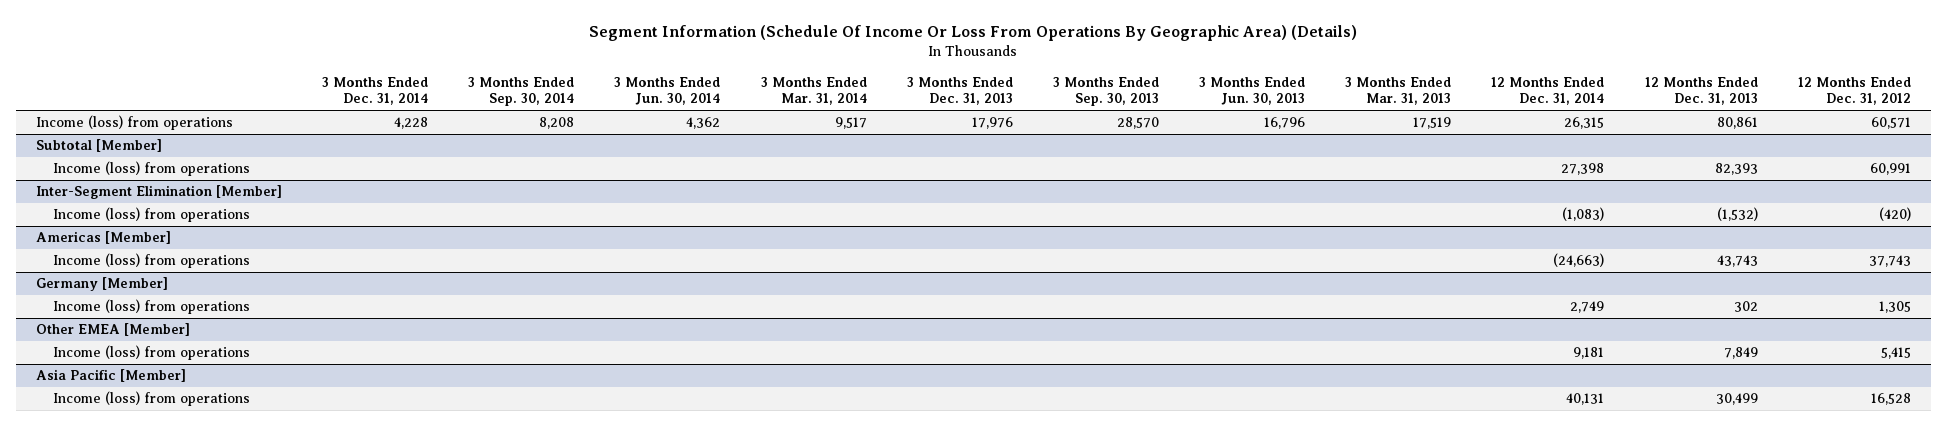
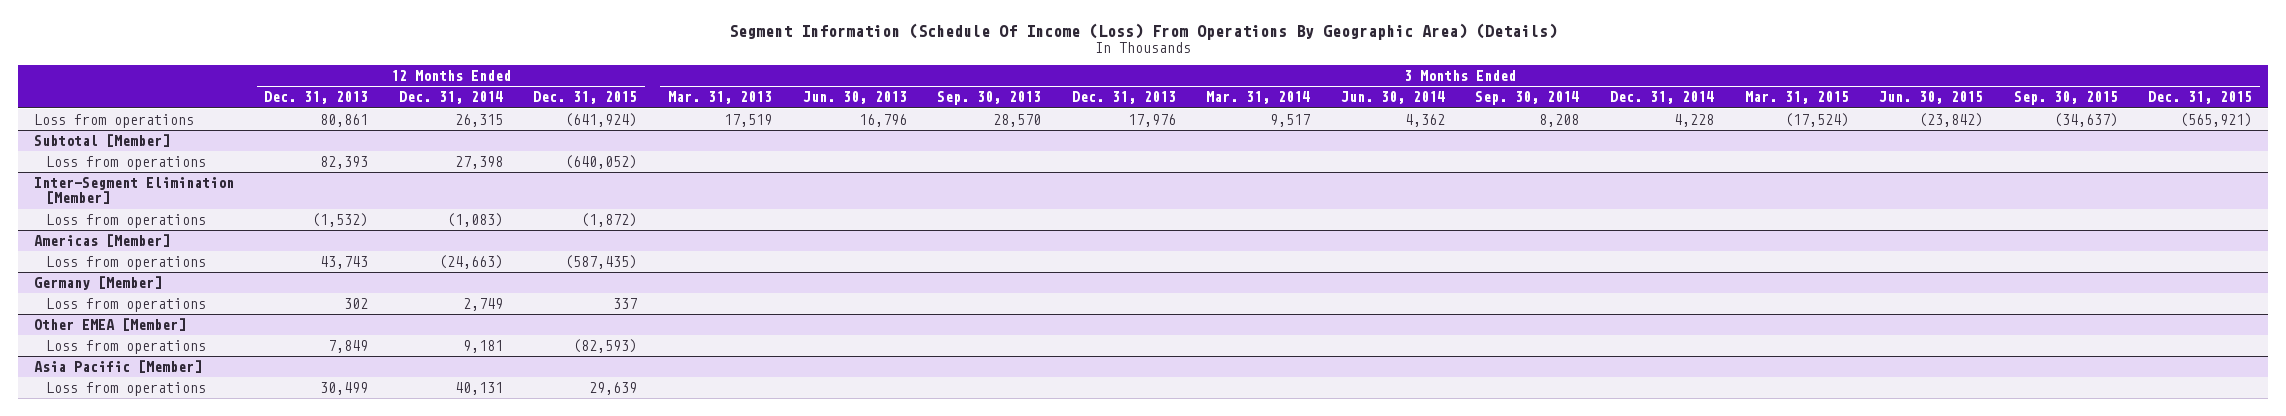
- Segment Information (Schedule Of Income Or Loss From Operations By Geographic Area) (Details)
+ Segment Information (Schedule Of Income (Loss) From Operations By Geographic Area) (Details)
- | 3 Months Ended Dec. 31, 2014 | 3 Months Ended Sep. 30, 2014 | 3 Months Ended Jun. 30, 2014 | 3 Months Ended Mar. 31, 2014 | 3 Months Ended Dec. 31, 2013 | 3 Months Ended Sep. 30, 2013 | 3 Months Ended Jun. 30, 2013 | 3 Months Ended Mar. 31, 2013 | 12 Months Ended Dec. 31, 2014 | 12 Months Ended Dec. 31, 2013 | 12 Months Ended Dec. 31, 2012
+ | 12 Months Ended Dec. 31, 2013 | 12 Months Ended Dec. 31, 2014 | 12 Months Ended Dec. 31, 2015 | 3 Months Ended Mar. 31, 2013 | 3 Months Ended Jun. 30, 2013 | 3 Months Ended Sep. 30, 2013 | 3 Months Ended Dec. 31, 2013 | 3 Months Ended Mar. 31, 2014 | 3 Months Ended Jun. 30, 2014 | 3 Months Ended Sep. 30, 2014 | 3 Months Ended Dec. 31, 2014 | 3 Months Ended Mar. 31, 2015 | 3 Months Ended Jun. 30, 2015 | 3 Months Ended Sep. 30, 2015 | 3 Months Ended Dec. 31, 2015
- Income (loss) from operations | 4,228 | 8,208 | 4,362 | 9,517 | 17,976 | 28,570 | 16,796 | 17,519 | 26,315 | 80,861 | 60,571
+ Loss from operations | 80,861 | 26,315 | (641,924) | 17,519 | 16,796 | 28,570 | 17,976 | 9,517 | 4,362 | 8,208 | 4,228 | (17,524) | (23,842) | (34,637) | (565,921)
@ Subtotal [Member]
- Income (loss) from operations | | | | | | | | | 27,398 | 82,393 | 60,991
+ Loss from operations | 82,393 | 27,398 | (640,052) | | | | | | | | | | | |
@ Inter-Segment Elimination [Member]
- Income (loss) from operations | | | | | | | | | (1,083) | (1,532) | (420)
+ Loss from operations | (1,532) | (1,083) | (1,872) | | | | | | | | | | | |
@ Americas [Member]
- Income (loss) from operations | | | | | | | | | (24,663) | 43,743 | 37,743
+ Loss from operations | 43,743 | (24,663) | (587,435) | | | | | | | | | | | |
@ Germany [Member]
- Income (loss) from operations | | | | | | | | | 2,749 | 302 | 1,305
+ Loss from operations | 302 | 2,749 | 337 | | | | | | | | | | | |
@ Other EMEA [Member]
- Income (loss) from operations | | | | | | | | | 9,181 | 7,849 | 5,415
+ Loss from operations | 7,849 | 9,181 | (82,593) | | | | | | | | | | | |
@ Asia Pacific [Member]
- Income (loss) from operations | | | | | | | | | 40,131 | 30,499 | 16,528
+ Loss from operations | 30,499 | 40,131 | 29,639 | | | | | | | | | | | |

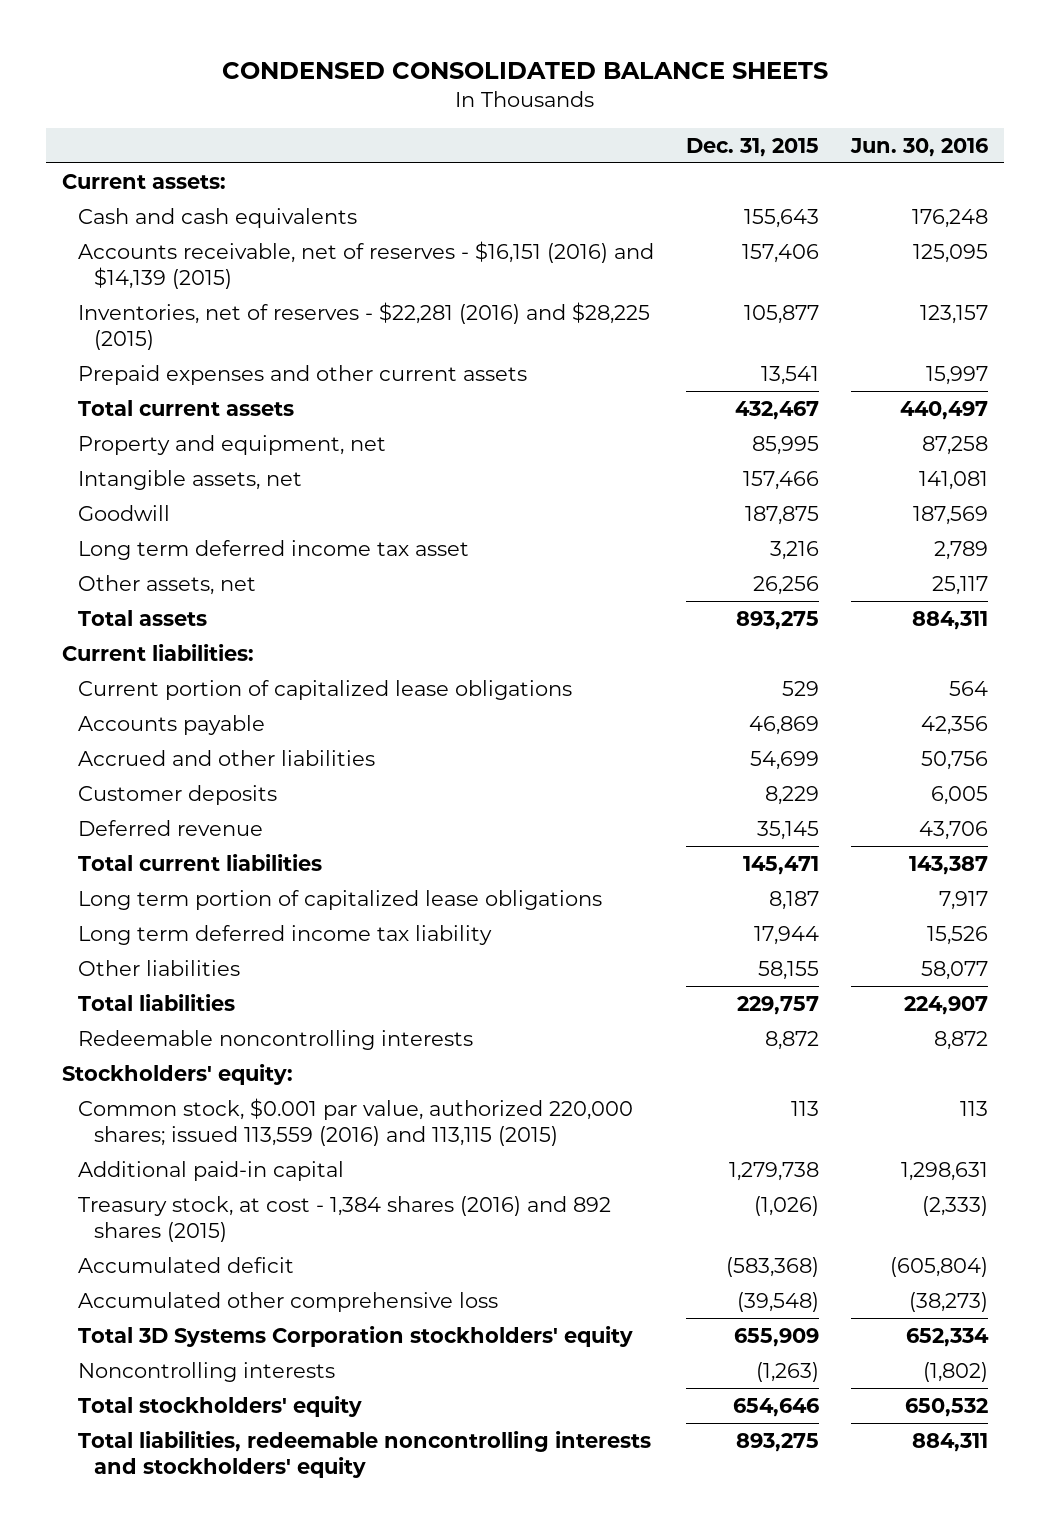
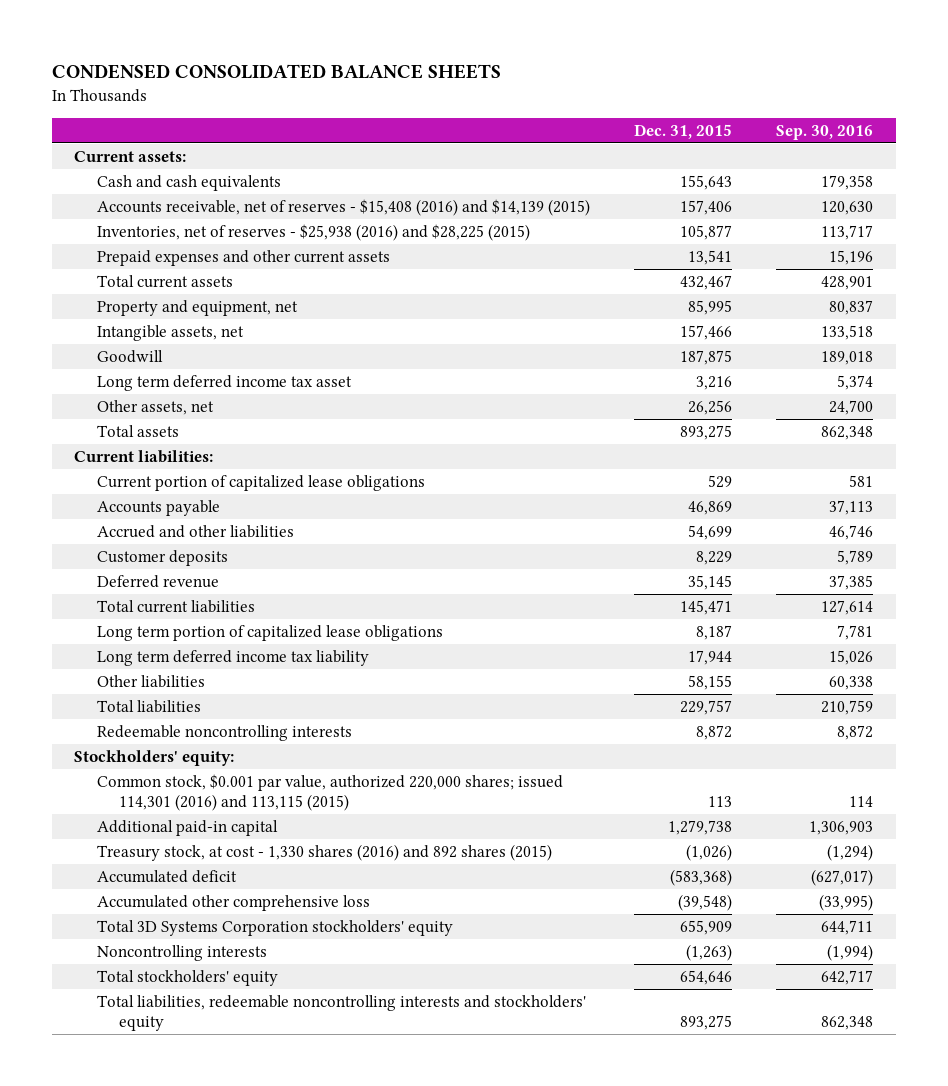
- | Dec. 31, 2015 | Jun. 30, 2016
+ | Dec. 31, 2015 | Sep. 30, 2016
- Accounts receivable, net of reserves - $16,151 (2016) and $14,139 (2015) | 157,406 | 125,095
- Inventories, net of reserves - $22,281 (2016) and $28,225 (2015) | 105,877 | 123,157
+ Accounts receivable, net of reserves - $15,408 (2016) and $14,139 (2015) | 157,406 | 120,630
+ Inventories, net of reserves - $25,938 (2016) and $28,225 (2015) | 105,877 | 113,717
- Common stock, $0.001 par value, authorized 220,000 shares; issued 113,559 (2016) and 113,115 (2015) | 113 | 113
+ Common stock, $0.001 par value, authorized 220,000 shares; issued 114,301 (2016) and 113,115 (2015) | 113 | 114
- Treasury stock, at cost - 1,384 shares (2016) and 892 shares (2015) | (1,026) | (2,333)
+ Treasury stock, at cost - 1,330 shares (2016) and 892 shares (2015) | (1,026) | (1,294)

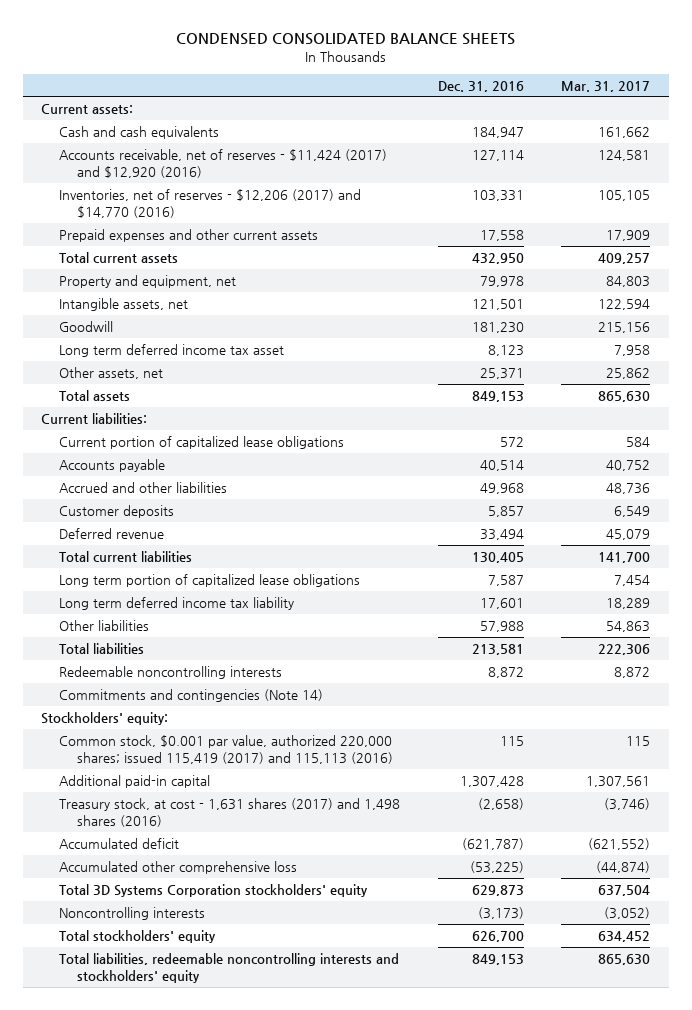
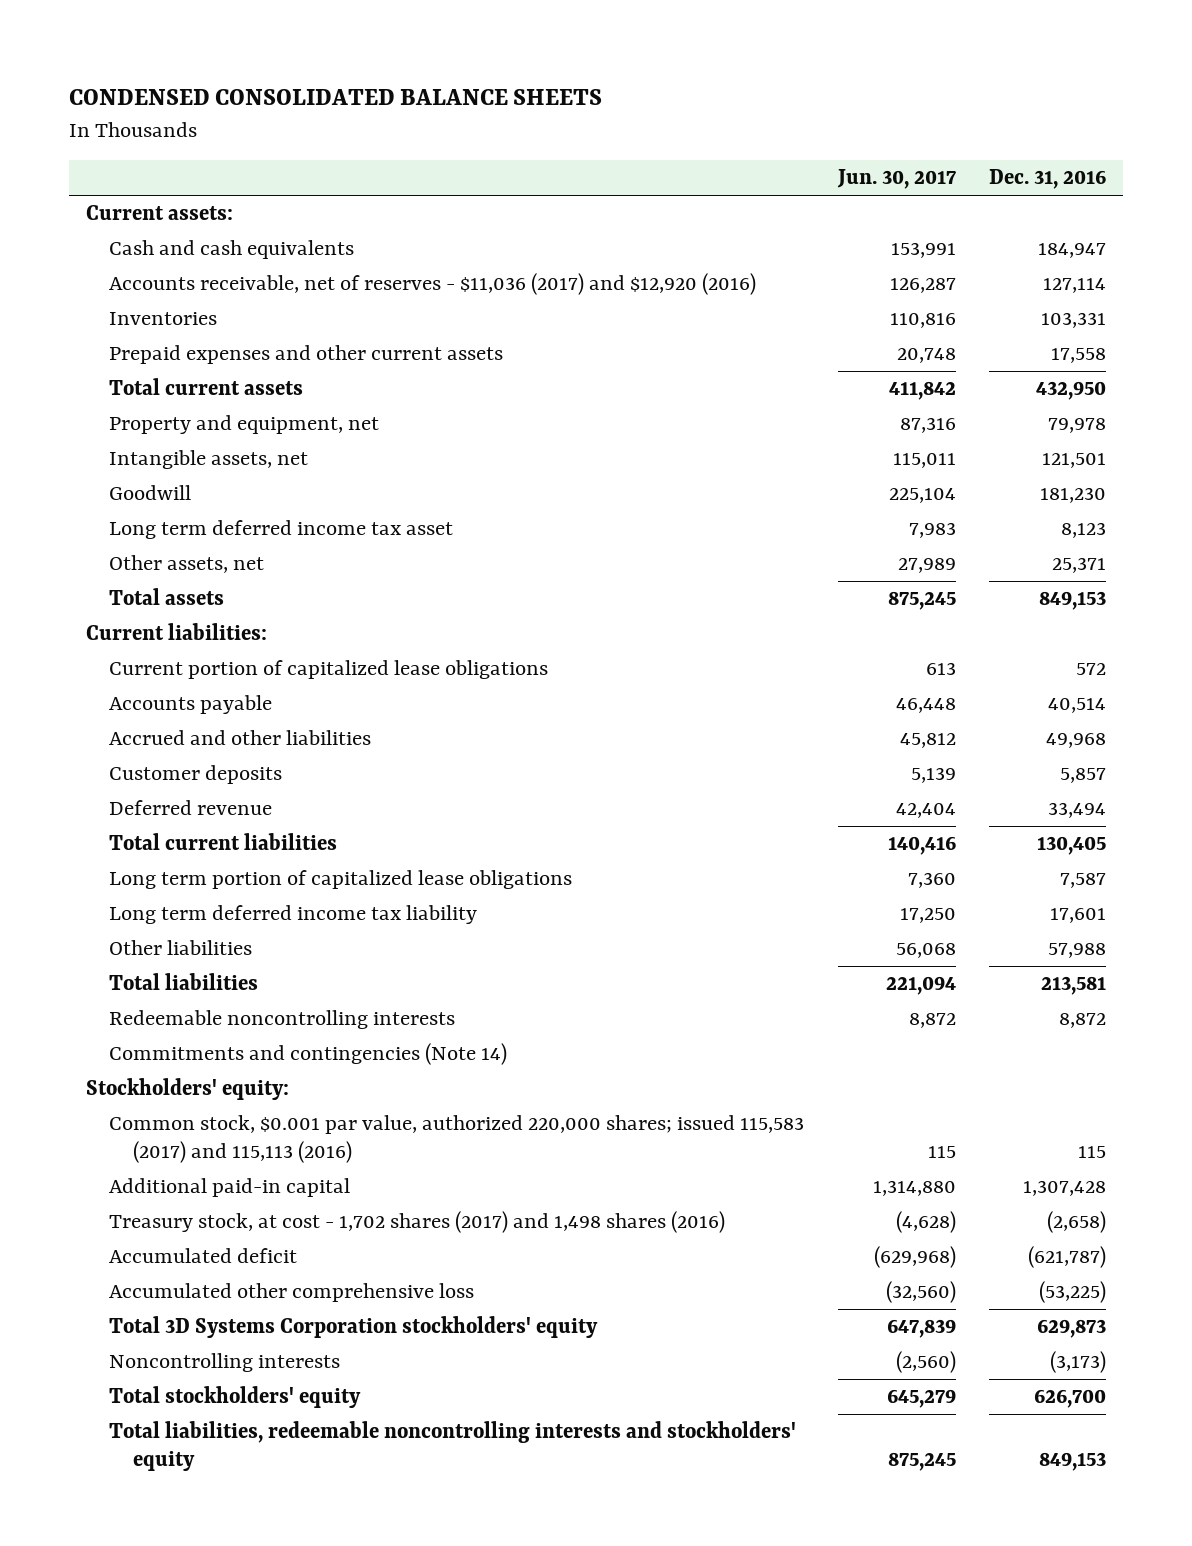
- | Dec. 31, 2016 | Mar. 31, 2017
+ | Jun. 30, 2017 | Dec. 31, 2016
- Accounts receivable, net of reserves - $11,424 (2017) and $12,920 (2016) | 127,114 | 124,581
- Inventories, net of reserves - $12,206 (2017) and $14,770 (2016) | 103,331 | 105,105
+ Accounts receivable, net of reserves - $11,036 (2017) and $12,920 (2016) | 126,287 | 127,114
+ Inventories | 110,816 | 103,331
- Common stock, $0.001 par value, authorized 220,000 shares; issued 115,419 (2017) and 115,113 (2016) | 115 | 115
+ Common stock, $0.001 par value, authorized 220,000 shares; issued 115,583 (2017) and 115,113 (2016) | 115 | 115
- Treasury stock, at cost - 1,631 shares (2017) and 1,498 shares (2016) | (2,658) | (3,746)
+ Treasury stock, at cost - 1,702 shares (2017) and 1,498 shares (2016) | (4,628) | (2,658)

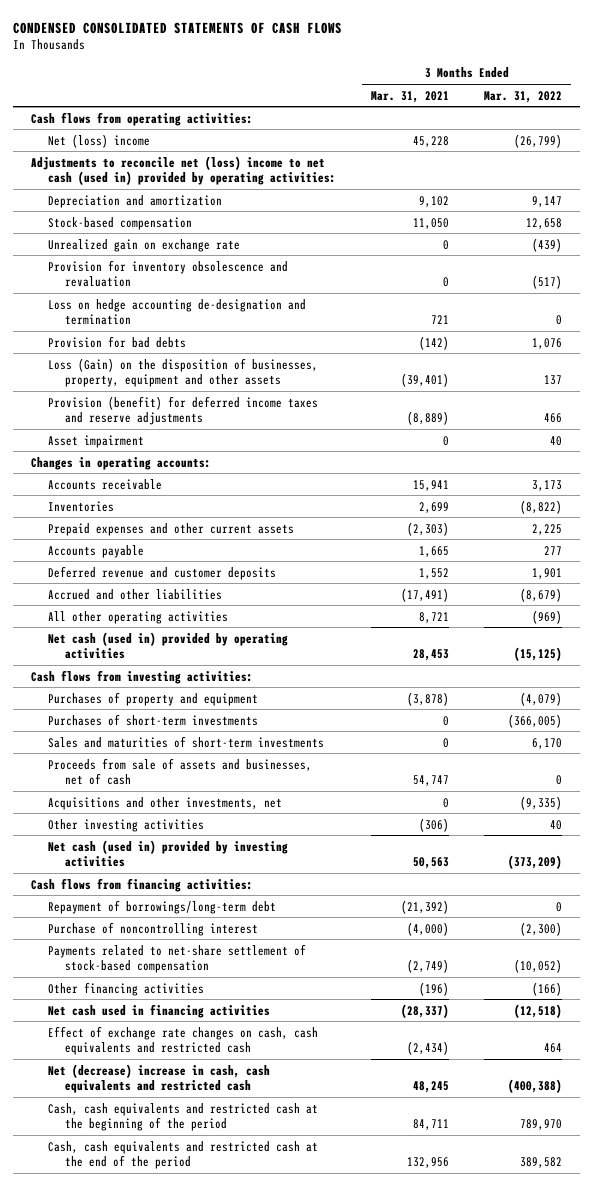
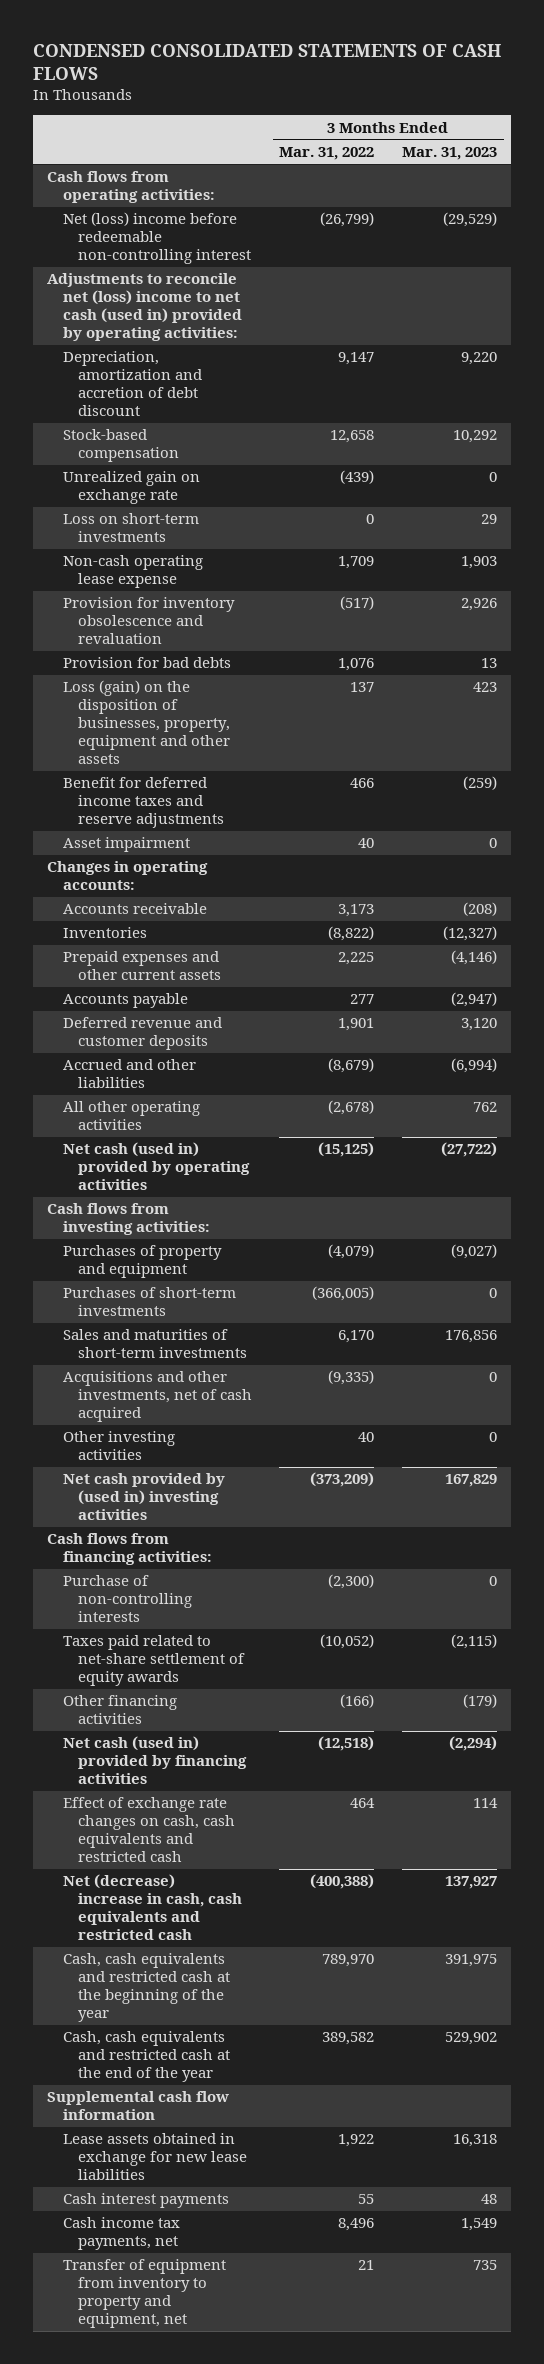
- | 3 Months Ended Mar. 31, 2021 | 3 Months Ended Mar. 31, 2022
+ | 3 Months Ended Mar. 31, 2022 | 3 Months Ended Mar. 31, 2023
- Net (loss) income | 45,228 | (26,799)
+ Net (loss) income before redeemable non-controlling interest | (26,799) | (29,529)
- Depreciation and amortization | 9,102 | 9,147
+ Depreciation, amortization and accretion of debt discount | 9,147 | 9,220
+ Loss on short-term investments | 0 | 29
+ Non-cash operating lease expense | 1,709 | 1,903
- Loss on hedge accounting de-designation and termination | 721 | 0
- Loss (Gain) on the disposition of businesses, property, equipment and other assets | (39,401) | 137
- Provision (benefit) for deferred income taxes and reserve adjustments | (8,889) | 466
+ Loss (gain) on the disposition of businesses, property, equipment and other assets | 137 | 423
+ Benefit for deferred income taxes and reserve adjustments | 466 | (259)
- All other operating activities | 8,721 | (969)
+ All other operating activities | (2,678) | 762
- Proceeds from sale of assets and businesses, net of cash | 54,747 | 0
- Acquisitions and other investments, net | 0 | (9,335)
+ Acquisitions and other investments, net of cash acquired | (9,335) | 0
- Net cash (used in) provided by investing activities | 50,563 | (373,209)
+ Net cash provided by (used in) investing activities | (373,209) | 167,829
- Repayment of borrowings/long-term debt | (21,392) | 0
- Purchase of noncontrolling interest | (4,000) | (2,300)
- Payments related to net-share settlement of stock-based compensation | (2,749) | (10,052)
+ Purchase of non-controlling interests | (2,300) | 0
+ Taxes paid related to net-share settlement of equity awards | (10,052) | (2,115)
- Net cash used in financing activities | (28,337) | (12,518)
+ Net cash (used in) provided by financing activities | (12,518) | (2,294)
- Cash, cash equivalents and restricted cash at the beginning of the period | 84,711 | 789,970
- Cash, cash equivalents and restricted cash at the end of the period | 132,956 | 389,582
+ Cash, cash equivalents and restricted cash at the beginning of the year | 789,970 | 391,975
+ Cash, cash equivalents and restricted cash at the end of the year | 389,582 | 529,902
+ Supplemental cash flow information
+ Lease assets obtained in exchange for new lease liabilities | 1,922 | 16,318
+ Cash interest payments | 55 | 48
+ Cash income tax payments, net | 8,496 | 1,549
+ Transfer of equipment from inventory to property and equipment, net | 21 | 735

